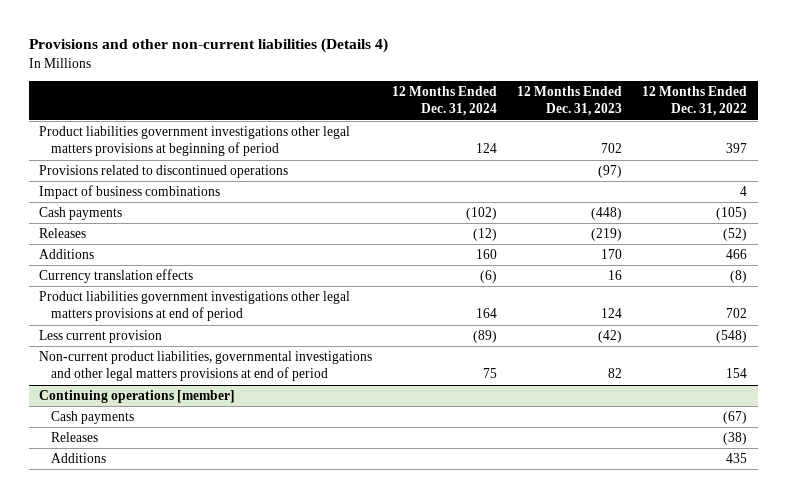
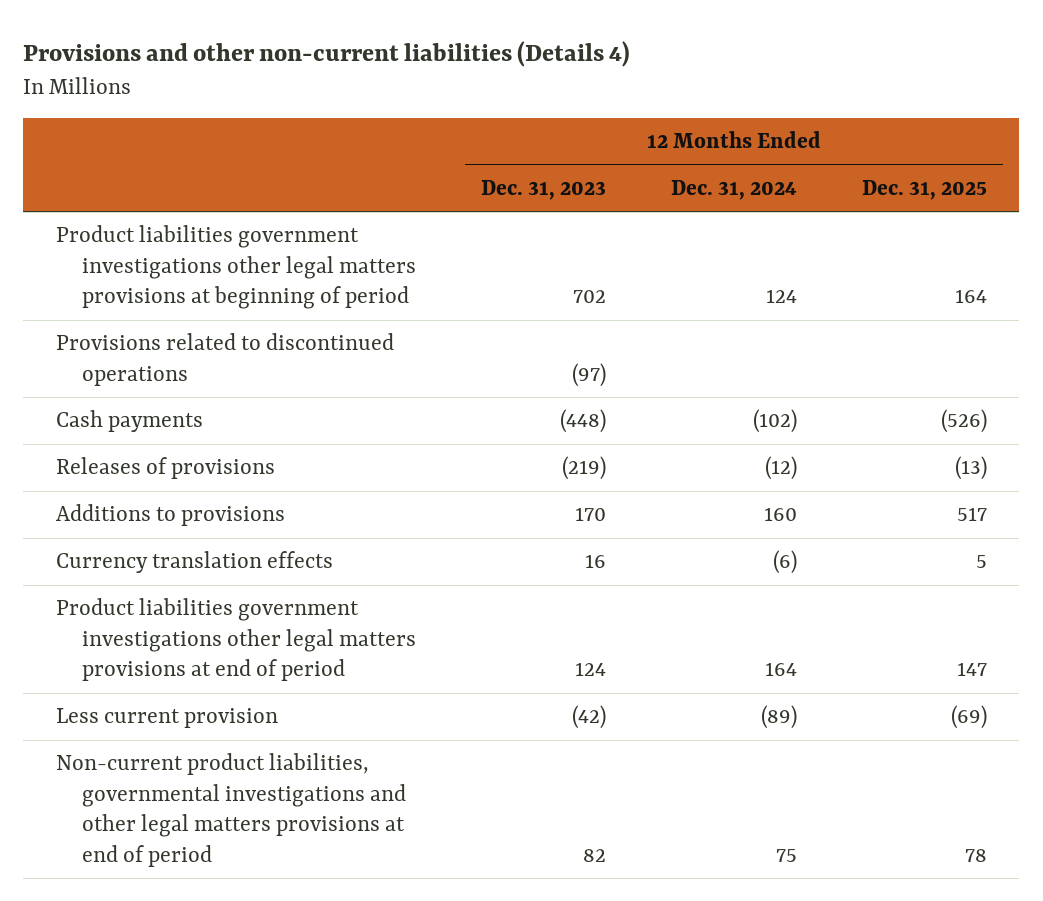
- | 12 Months Ended Dec. 31, 2024 | 12 Months Ended Dec. 31, 2023 | 12 Months Ended Dec. 31, 2022
+ | 12 Months Ended Dec. 31, 2023 | 12 Months Ended Dec. 31, 2024 | 12 Months Ended Dec. 31, 2025
- Impact of business combinations | | | 4
- Releases | (12) | (219) | (52)
- Additions | 160 | 170 | 466
+ Releases of provisions | (219) | (12) | (13)
+ Additions to provisions | 170 | 160 | 517
- Continuing operations [member]
- Cash payments | | | (67)
- Releases | | | (38)
- Additions | | | 435

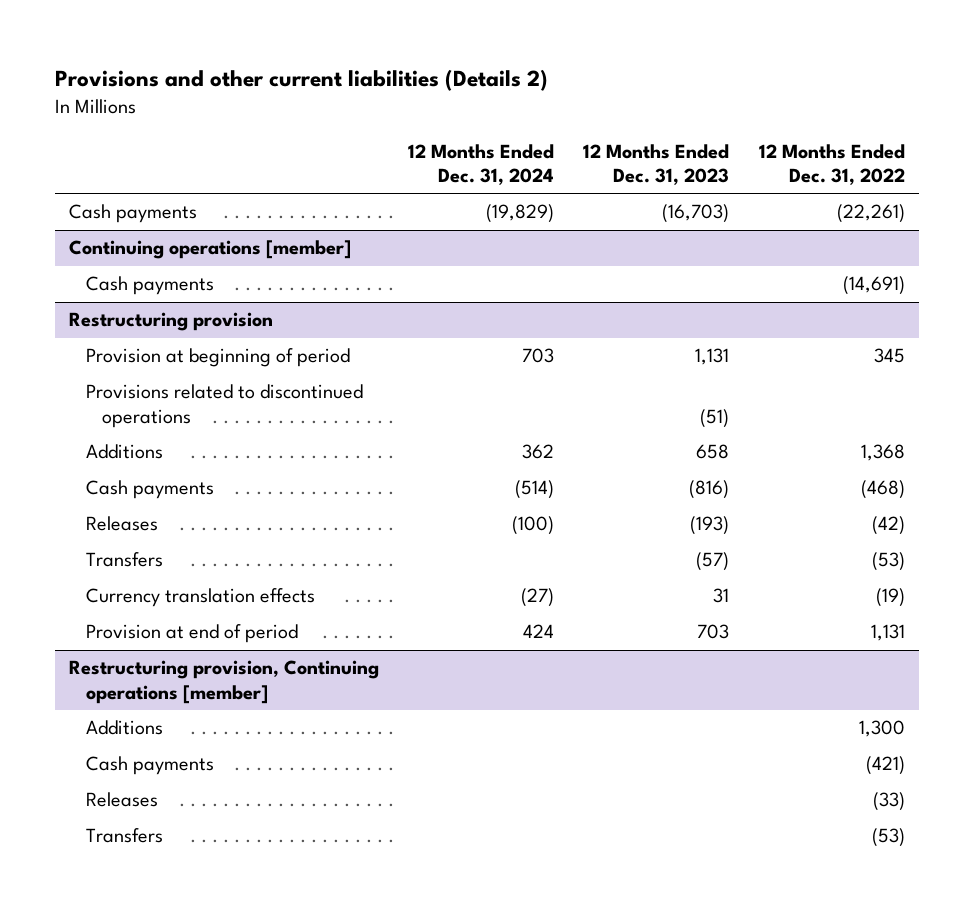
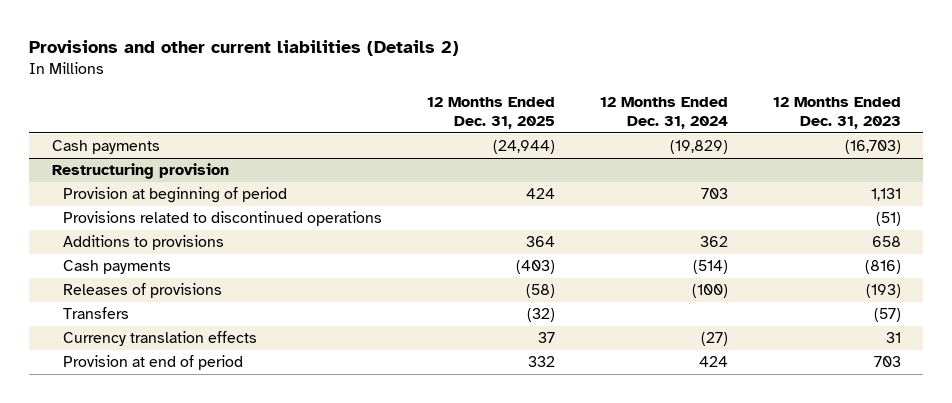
- | 12 Months Ended Dec. 31, 2024 | 12 Months Ended Dec. 31, 2023 | 12 Months Ended Dec. 31, 2022
+ | 12 Months Ended Dec. 31, 2025 | 12 Months Ended Dec. 31, 2024 | 12 Months Ended Dec. 31, 2023
- Continuing operations [member]
- Cash payments | | | (14,691)
@ Restructuring provision
- Additions | 362 | 658 | 1,368
+ Additions to provisions | 364 | 362 | 658
- Releases | (100) | (193) | (42)
+ Releases of provisions | (58) | (100) | (193)
- Restructuring provision, Continuing operations [member]
- Additions | | | 1,300
- Cash payments | | | (421)
- Releases | | | (33)
- Transfers | | | (53)

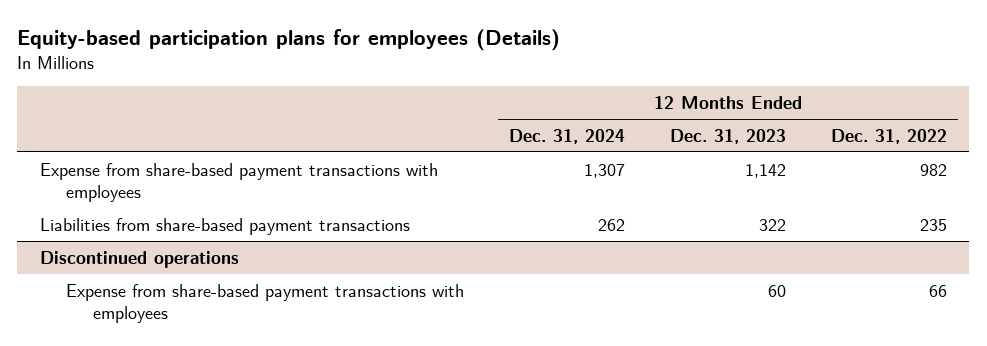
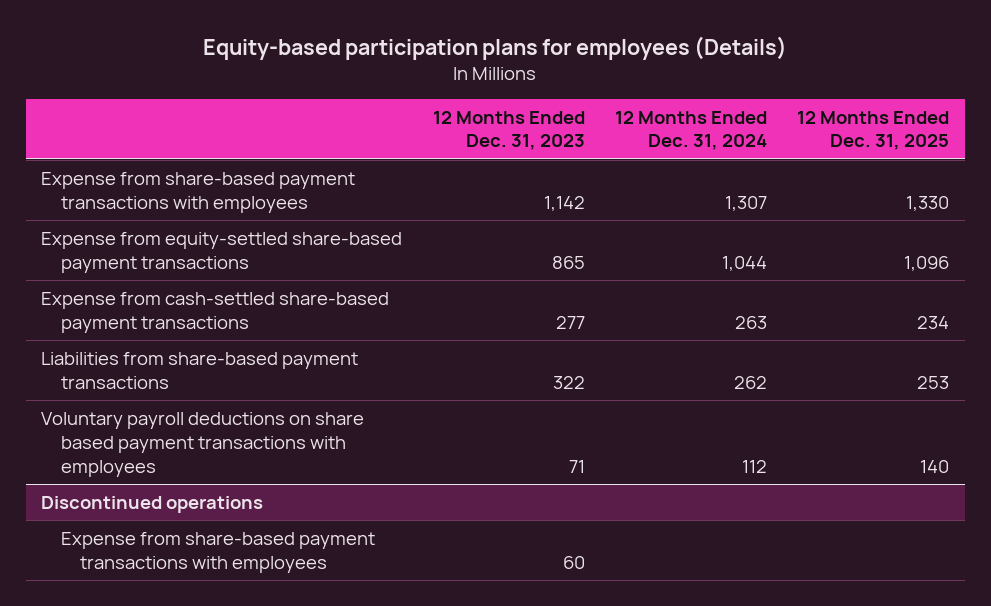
- | 12 Months Ended Dec. 31, 2024 | 12 Months Ended Dec. 31, 2023 | 12 Months Ended Dec. 31, 2022
+ | 12 Months Ended Dec. 31, 2023 | 12 Months Ended Dec. 31, 2024 | 12 Months Ended Dec. 31, 2025
+ Expense from equity-settled share-based payment transactions | 865 | 1,044 | 1,096
+ Expense from cash-settled share-based payment transactions | 277 | 263 | 234
+ Voluntary payroll deductions on share based payment transactions with employees | 71 | 112 | 140

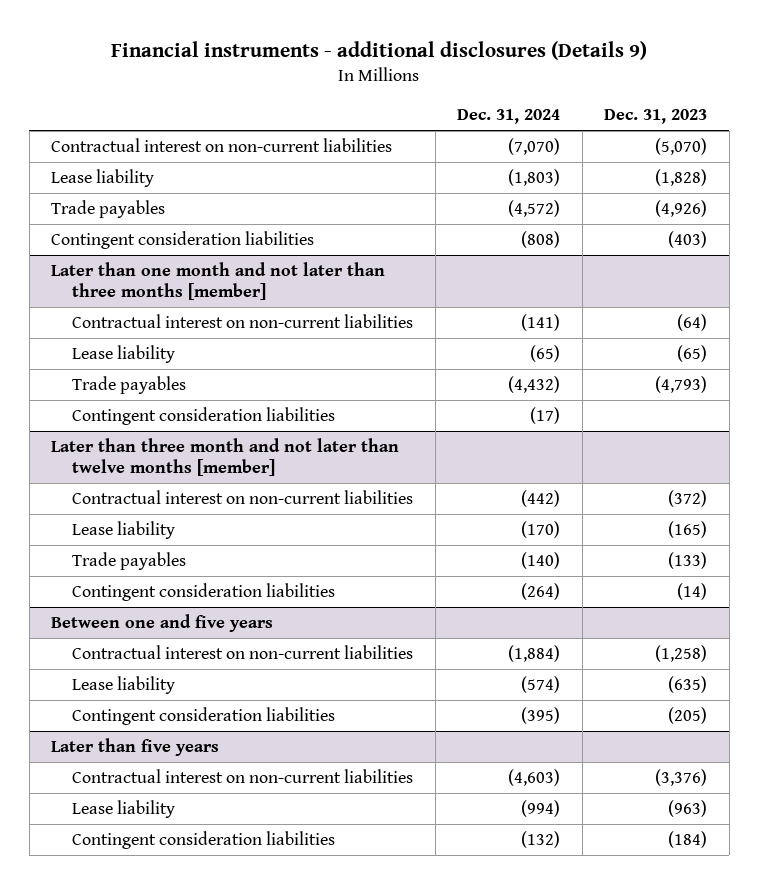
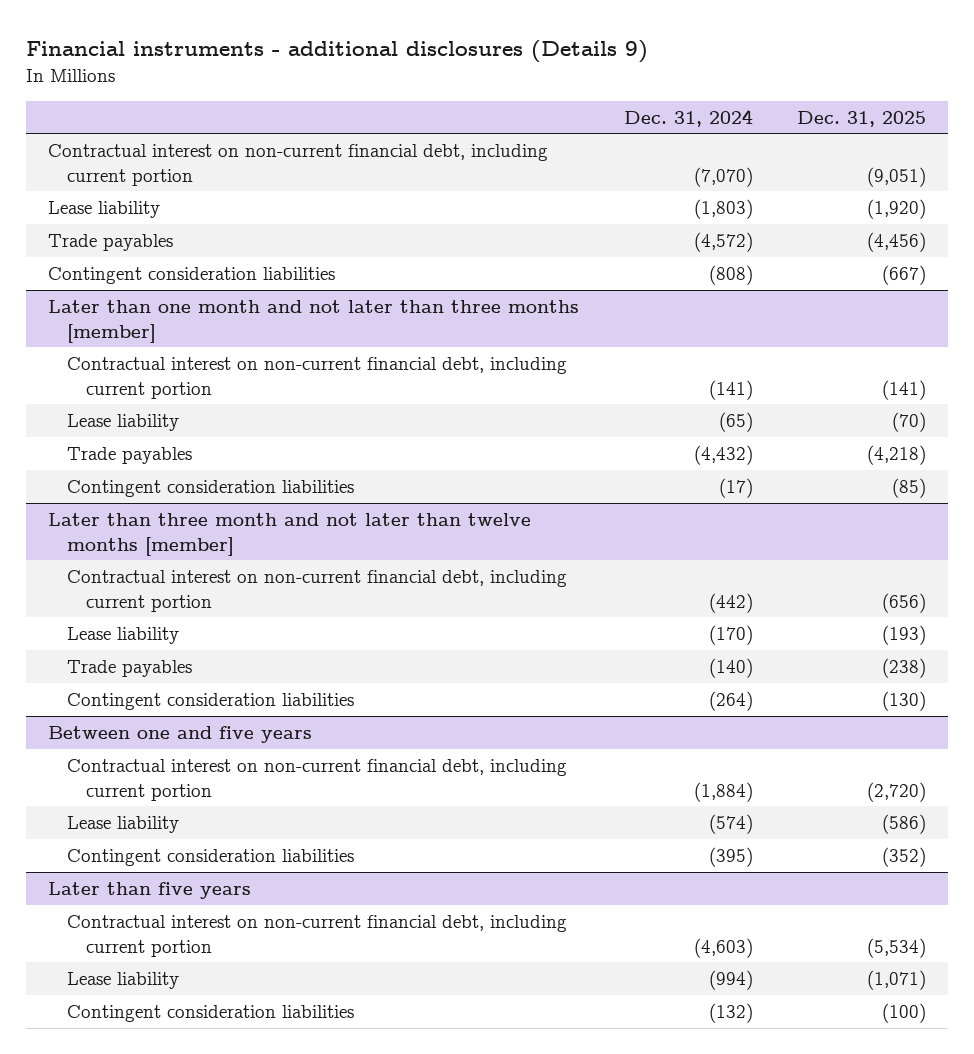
- | Dec. 31, 2024 | Dec. 31, 2023
+ | Dec. 31, 2024 | Dec. 31, 2025
- Contractual interest on non-current liabilities | (7,070) | (5,070)
+ Contractual interest on non-current financial debt, including current portion | (7,070) | (9,051)
@ Later than one month and not later than three months [member]
- Contractual interest on non-current liabilities | (141) | (64)
+ Contractual interest on non-current financial debt, including current portion | (141) | (141)
@ Later than three month and not later than twelve months [member]
- Contractual interest on non-current liabilities | (442) | (372)
+ Contractual interest on non-current financial debt, including current portion | (442) | (656)
@ Between one and five years
- Contractual interest on non-current liabilities | (1,884) | (1,258)
+ Contractual interest on non-current financial debt, including current portion | (1,884) | (2,720)
@ Later than five years
- Contractual interest on non-current liabilities | (4,603) | (3,376)
+ Contractual interest on non-current financial debt, including current portion | (4,603) | (5,534)

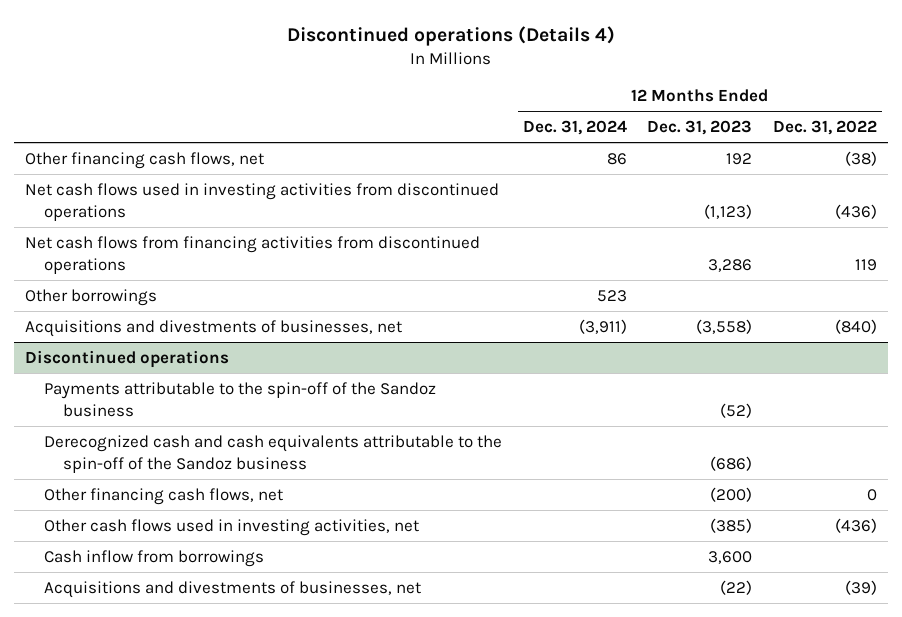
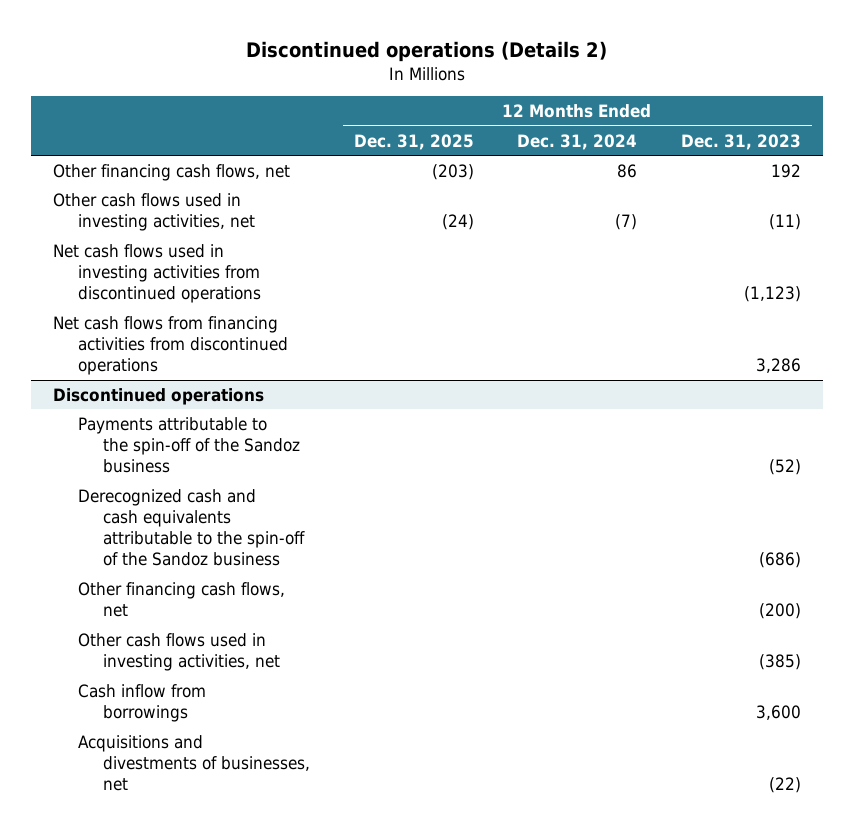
- Discontinued operations (Details 4)
+ Discontinued operations (Details 2)
- | 12 Months Ended Dec. 31, 2024 | 12 Months Ended Dec. 31, 2023 | 12 Months Ended Dec. 31, 2022
+ | 12 Months Ended Dec. 31, 2025 | 12 Months Ended Dec. 31, 2024 | 12 Months Ended Dec. 31, 2023
+ Other cash flows used in investing activities, net | (24) | (7) | (11)
- Other borrowings | 523 | |
- Acquisitions and divestments of businesses, net | (3,911) | (3,558) | (840)

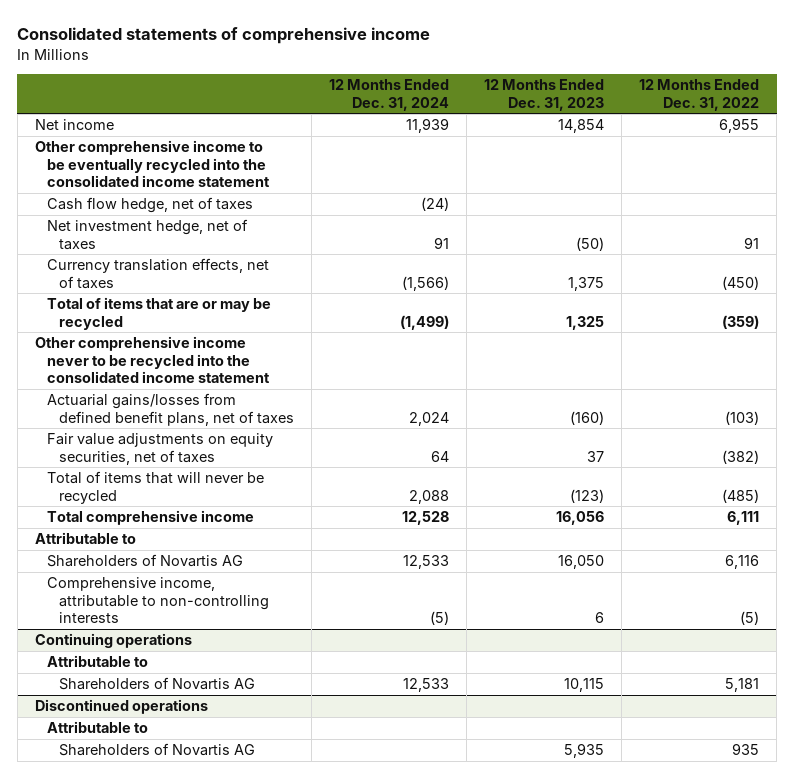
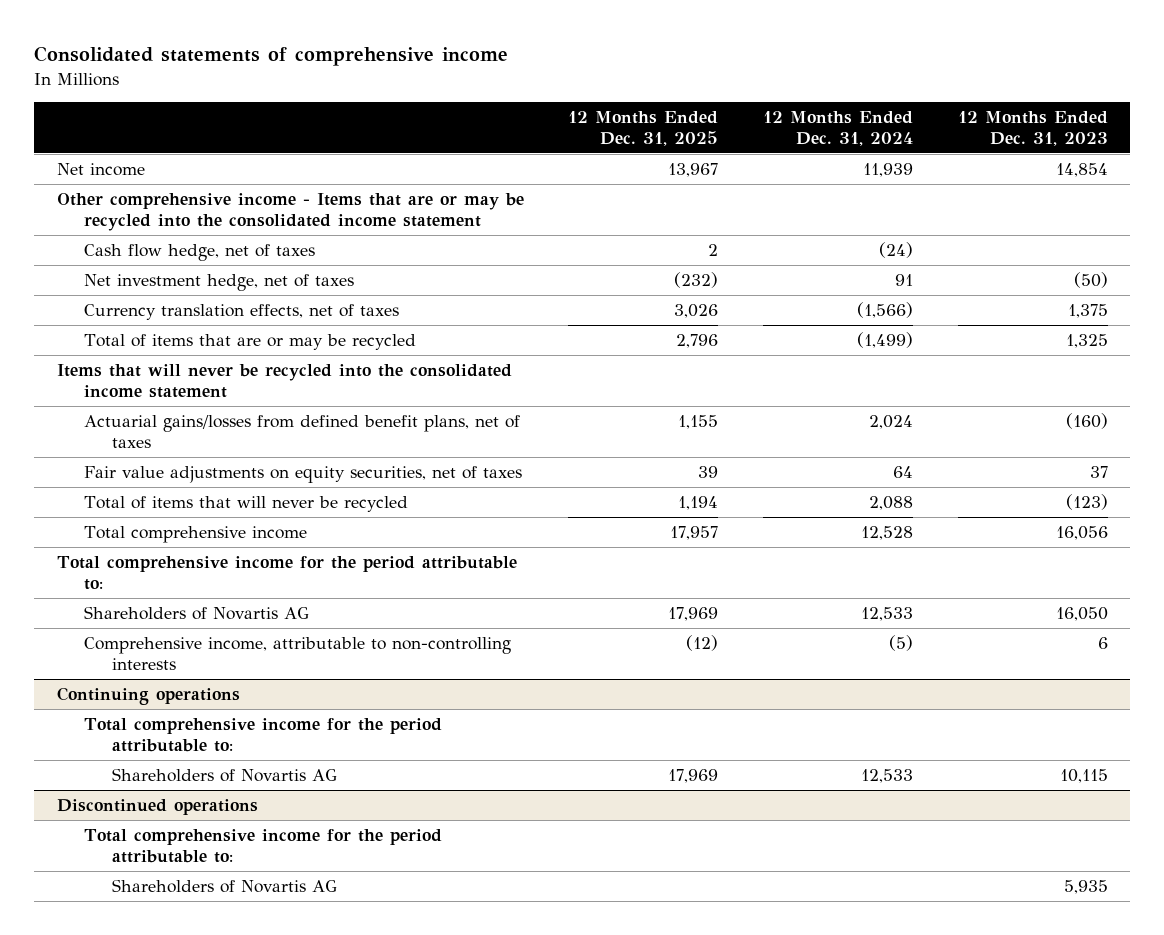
- | 12 Months Ended Dec. 31, 2024 | 12 Months Ended Dec. 31, 2023 | 12 Months Ended Dec. 31, 2022
+ | 12 Months Ended Dec. 31, 2025 | 12 Months Ended Dec. 31, 2024 | 12 Months Ended Dec. 31, 2023
- Other comprehensive income to be eventually recycled into the consolidated income statement
+ Other comprehensive income - Items that are or may be recycled into the consolidated income statement
- Other comprehensive income never to be recycled into the consolidated income statement
+ Items that will never be recycled into the consolidated income statement
- Attributable to
+ Total comprehensive income for the period attributable to:
@ Continuing operations
- Attributable to
+ Total comprehensive income for the period attributable to:
@ Discontinued operations
- Attributable to
+ Total comprehensive income for the period attributable to:

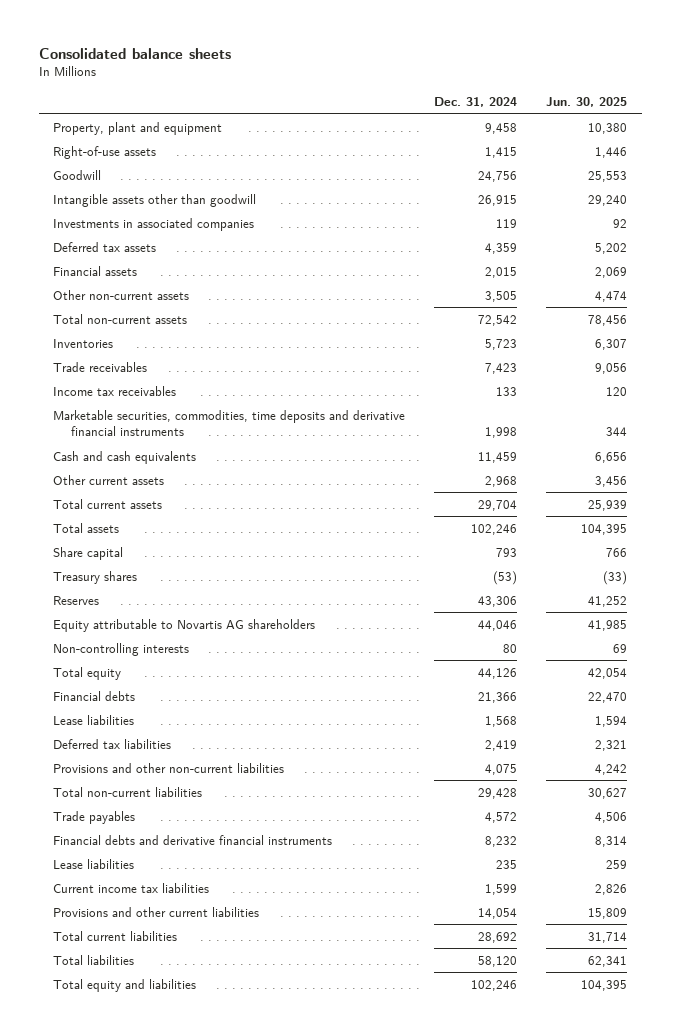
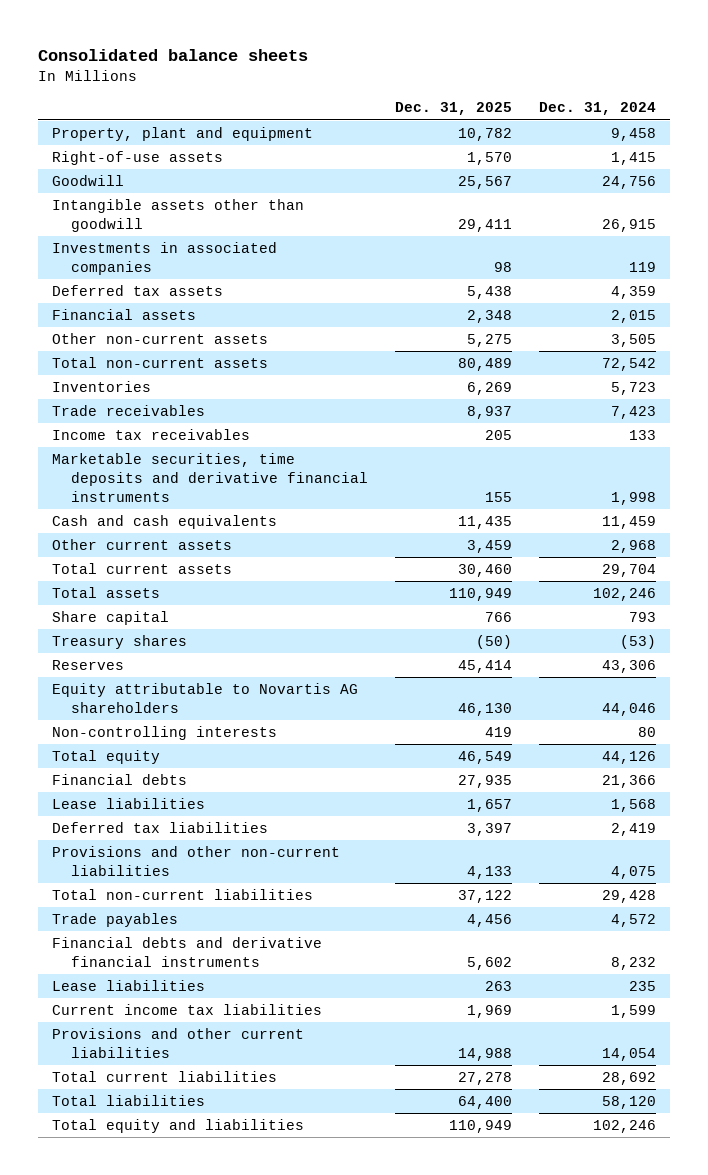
- | Dec. 31, 2024 | Jun. 30, 2025
+ | Dec. 31, 2025 | Dec. 31, 2024
- Marketable securities, commodities, time deposits and derivative financial instruments | 1,998 | 344
+ Marketable securities, time deposits and derivative financial instruments | 155 | 1,998

